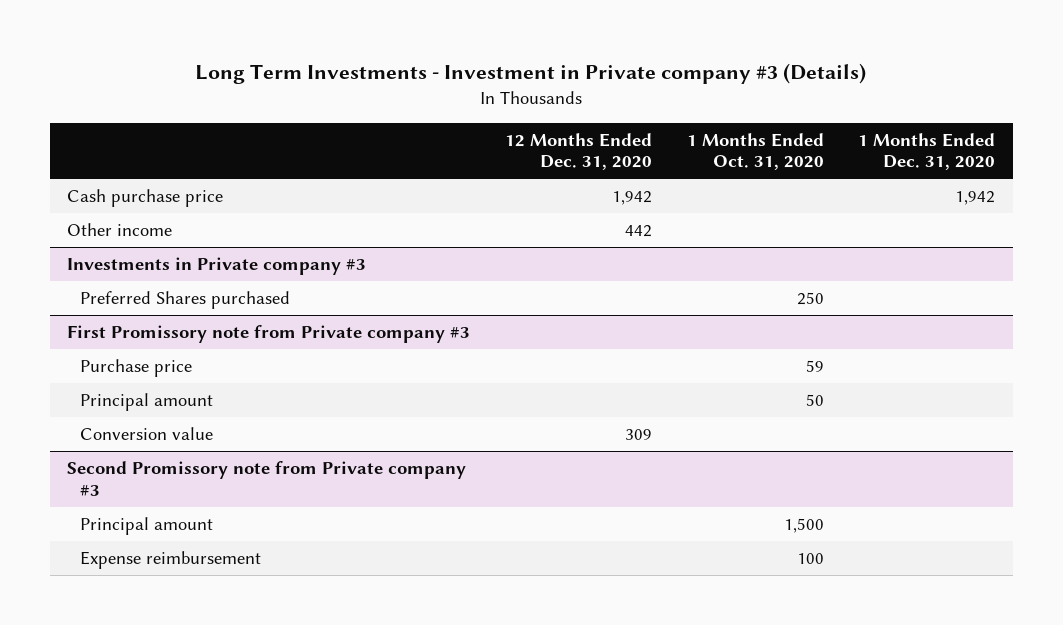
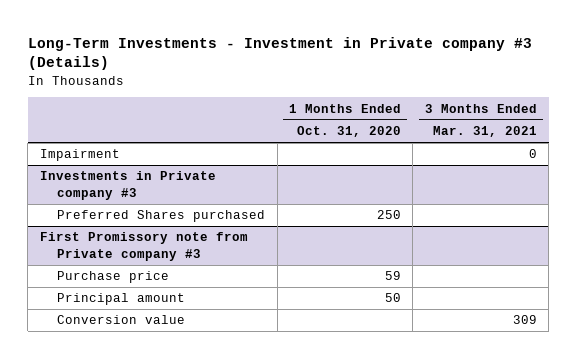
- Long Term Investments - Investment in Private company #3 (Details)
+ Long-Term Investments - Investment in Private company #3 (Details)
- | 12 Months Ended Dec. 31, 2020 | 1 Months Ended Oct. 31, 2020 | 1 Months Ended Dec. 31, 2020
+ | 1 Months Ended Oct. 31, 2020 | 3 Months Ended Mar. 31, 2021
- Cash purchase price | 1,942 | | 1,942
- Other income | 442 | |
+ Impairment | | 0
- Second Promissory note from Private company #3
- Principal amount | | 1,500 |
- Expense reimbursement | | 100 |

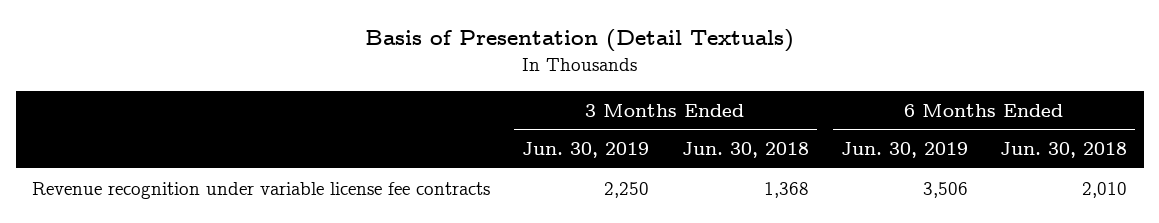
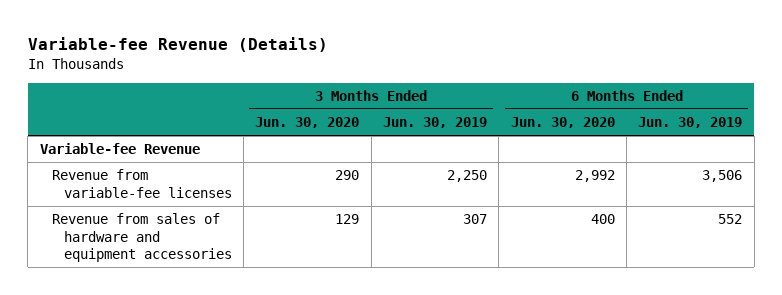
- Basis of Presentation (Detail Textuals)
+ Variable-fee Revenue (Details)
- | 3 Months Ended Jun. 30, 2019 | 3 Months Ended Jun. 30, 2018 | 6 Months Ended Jun. 30, 2019 | 6 Months Ended Jun. 30, 2018
+ | 3 Months Ended Jun. 30, 2020 | 3 Months Ended Jun. 30, 2019 | 6 Months Ended Jun. 30, 2020 | 6 Months Ended Jun. 30, 2019
- Revenue recognition under variable license fee contracts | 2,250 | 1,368 | 3,506 | 2,010
+ Variable-fee Revenue
+ Revenue from variable-fee licenses | 290 | 2,250 | 2,992 | 3,506
+ Revenue from sales of hardware and equipment accessories | 129 | 307 | 400 | 552

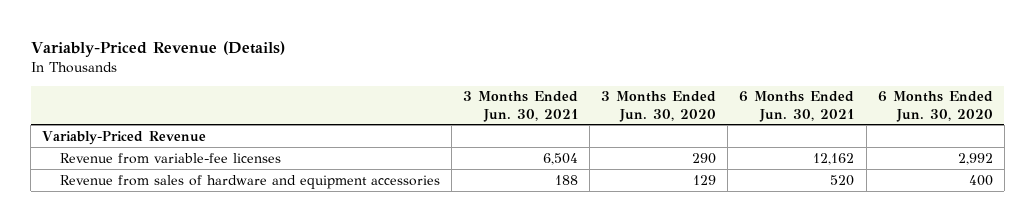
- Variable-fee Revenue (Details)
+ Variably-Priced Revenue (Details)
- | 3 Months Ended Jun. 30, 2020 | 3 Months Ended Jun. 30, 2019 | 6 Months Ended Jun. 30, 2020 | 6 Months Ended Jun. 30, 2019
+ | 3 Months Ended Jun. 30, 2021 | 3 Months Ended Jun. 30, 2020 | 6 Months Ended Jun. 30, 2021 | 6 Months Ended Jun. 30, 2020
- Variable-fee Revenue
+ Variably-Priced Revenue

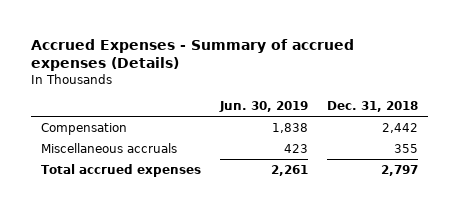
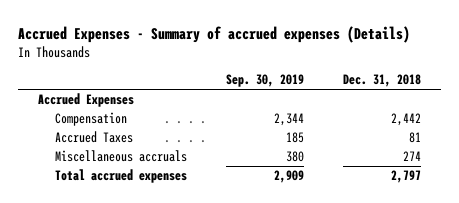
- | Jun. 30, 2019 | Dec. 31, 2018
+ | Sep. 30, 2019 | Dec. 31, 2018
+ Accrued Expenses
- Miscellaneous accruals | 423 | 355
+ Accrued Taxes | 185 | 81
+ Miscellaneous accruals | 380 | 274

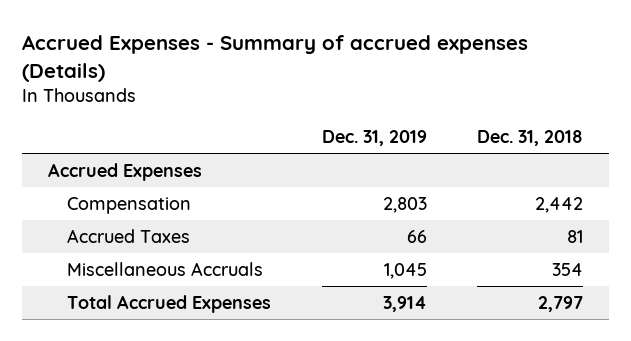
- | Sep. 30, 2019 | Dec. 31, 2018
+ | Dec. 31, 2019 | Dec. 31, 2018
- Miscellaneous accruals | 380 | 274
- Total accrued expenses | 2,909 | 2,797
+ Miscellaneous Accruals | 1,045 | 354
+ Total Accrued Expenses | 3,914 | 2,797

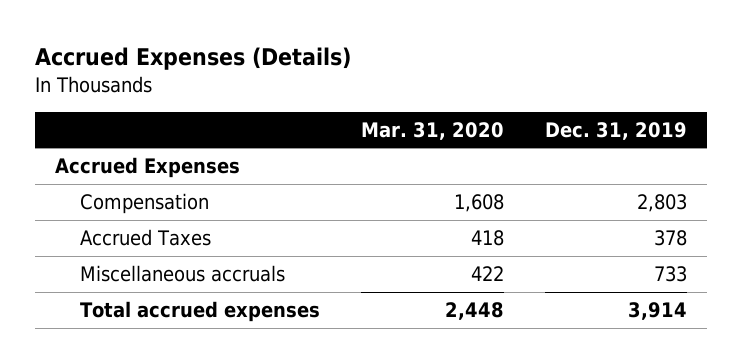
- Accrued Expenses - Summary of accrued expenses (Details)
+ Accrued Expenses (Details)
- | Dec. 31, 2019 | Dec. 31, 2018
+ | Mar. 31, 2020 | Dec. 31, 2019
- Accrued Taxes | 66 | 81
- Miscellaneous Accruals | 1,045 | 354
- Total Accrued Expenses | 3,914 | 2,797
+ Accrued Taxes | 418 | 378
+ Miscellaneous accruals | 422 | 733
+ Total accrued expenses | 2,448 | 3,914

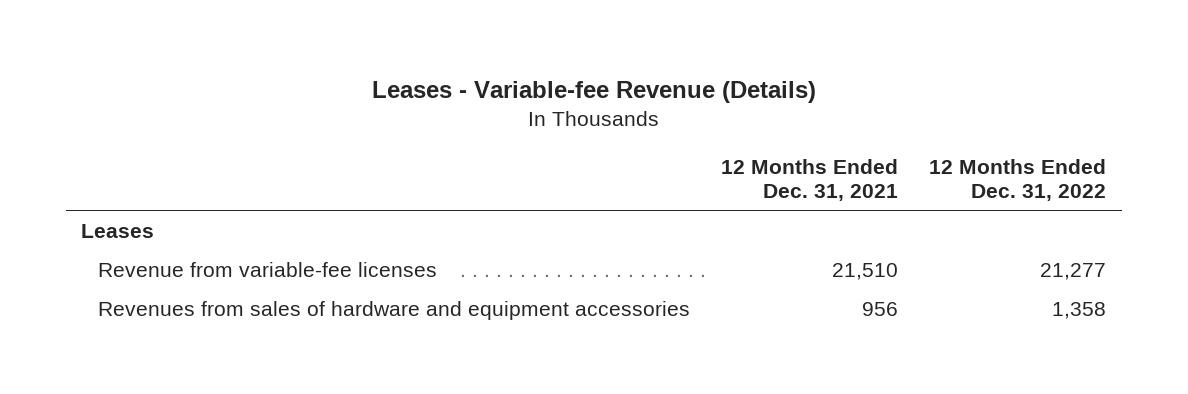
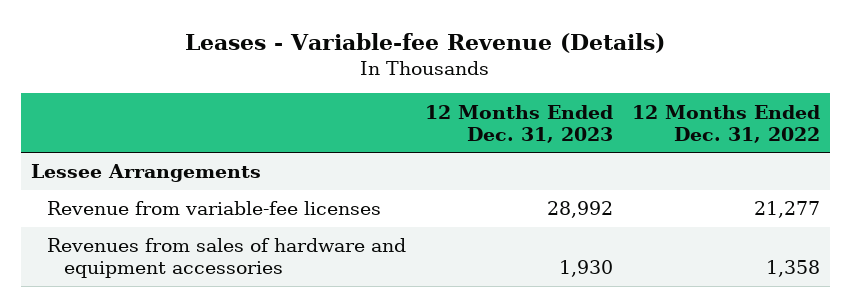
- | 12 Months Ended Dec. 31, 2021 | 12 Months Ended Dec. 31, 2022
+ | 12 Months Ended Dec. 31, 2023 | 12 Months Ended Dec. 31, 2022
- Leases
+ Lessee Arrangements

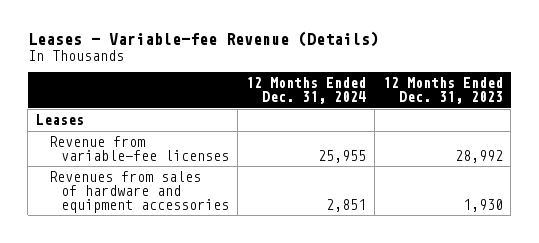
- | 12 Months Ended Dec. 31, 2023 | 12 Months Ended Dec. 31, 2022
+ | 12 Months Ended Dec. 31, 2024 | 12 Months Ended Dec. 31, 2023
- Lessee Arrangements
+ Leases

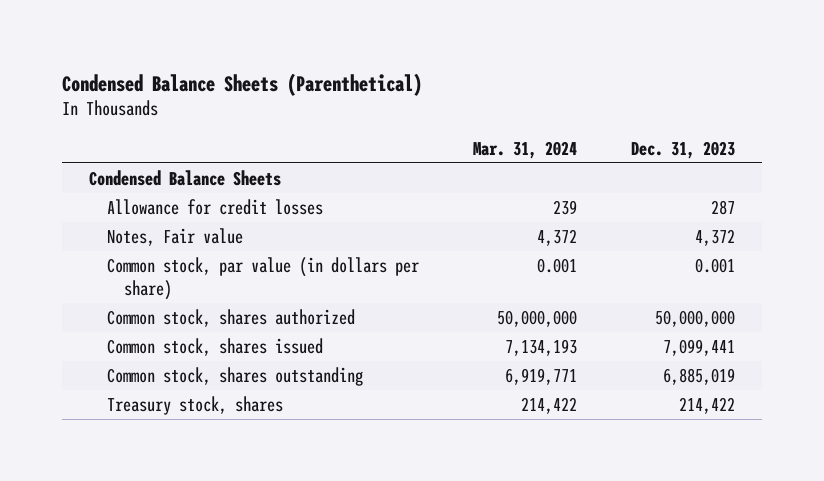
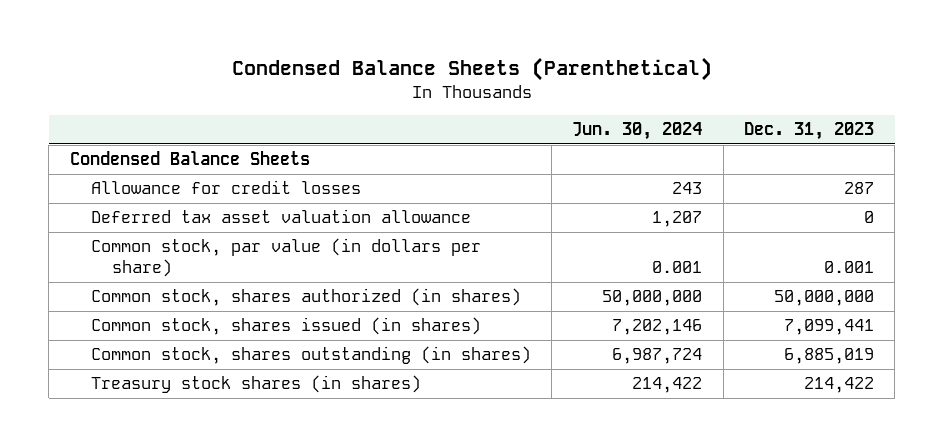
- | Mar. 31, 2024 | Dec. 31, 2023
+ | Jun. 30, 2024 | Dec. 31, 2023
- Notes, Fair value | 4,372 | 4,372
+ Deferred tax asset valuation allowance | 1,207 | 0
- Common stock, shares authorized | 50,000,000 | 50,000,000
- Common stock, shares issued | 7,134,193 | 7,099,441
- Common stock, shares outstanding | 6,919,771 | 6,885,019
- Treasury stock, shares | 214,422 | 214,422
+ Common stock, shares authorized (in shares) | 50,000,000 | 50,000,000
+ Common stock, shares issued (in shares) | 7,202,146 | 7,099,441
+ Common stock, shares outstanding (in shares) | 6,987,724 | 6,885,019
+ Treasury stock shares (in shares) | 214,422 | 214,422

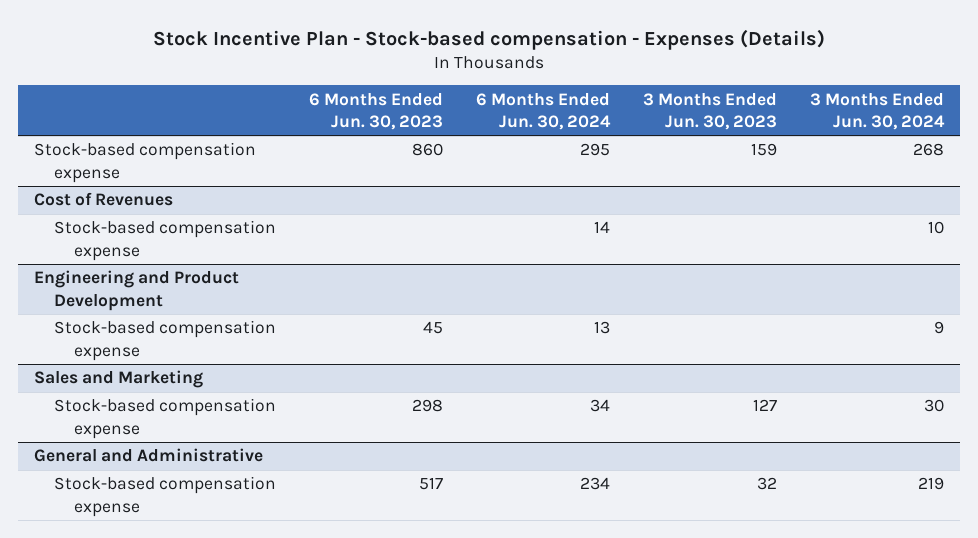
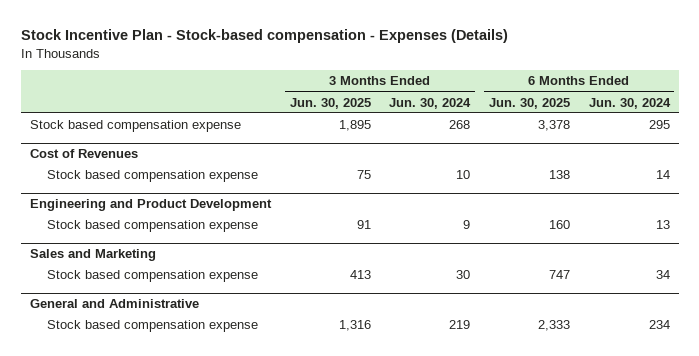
- | 6 Months Ended Jun. 30, 2023 | 6 Months Ended Jun. 30, 2024 | 3 Months Ended Jun. 30, 2023 | 3 Months Ended Jun. 30, 2024
+ | 3 Months Ended Jun. 30, 2025 | 3 Months Ended Jun. 30, 2024 | 6 Months Ended Jun. 30, 2025 | 6 Months Ended Jun. 30, 2024
- Stock-based compensation expense | 860 | 295 | 159 | 268
+ Stock based compensation expense | 1,895 | 268 | 3,378 | 295
@ Cost of Revenues
- Stock-based compensation expense | | 14 | | 10
+ Stock based compensation expense | 75 | 10 | 138 | 14
@ Engineering and Product Development
- Stock-based compensation expense | 45 | 13 | | 9
+ Stock based compensation expense | 91 | 9 | 160 | 13
@ Sales and Marketing
- Stock-based compensation expense | 298 | 34 | 127 | 30
+ Stock based compensation expense | 413 | 30 | 747 | 34
@ General and Administrative
- Stock-based compensation expense | 517 | 234 | 32 | 219
+ Stock based compensation expense | 1,316 | 219 | 2,333 | 234

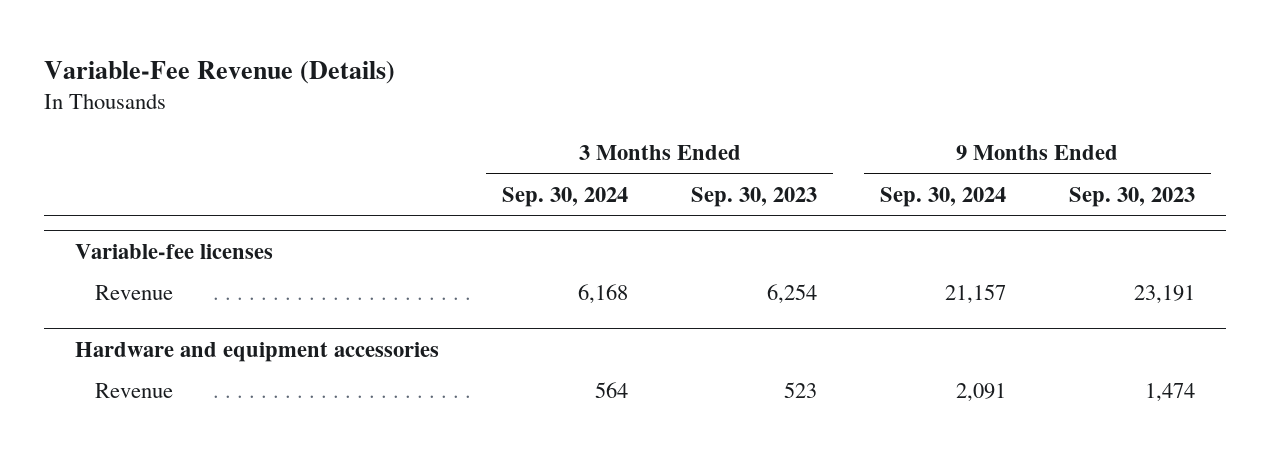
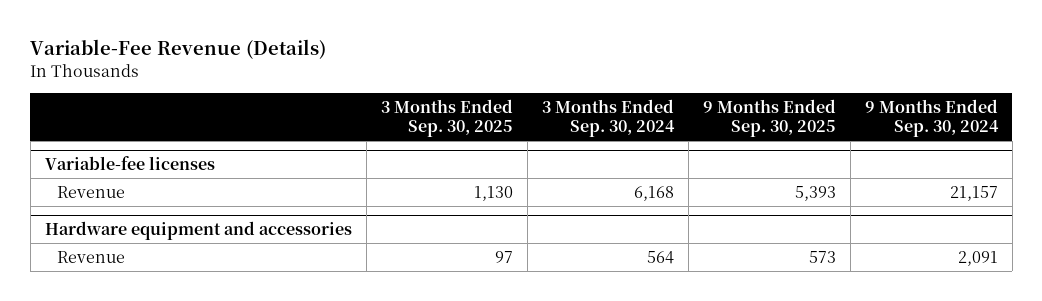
- | 3 Months Ended Sep. 30, 2024 | 3 Months Ended Sep. 30, 2023 | 9 Months Ended Sep. 30, 2024 | 9 Months Ended Sep. 30, 2023
+ | 3 Months Ended Sep. 30, 2025 | 3 Months Ended Sep. 30, 2024 | 9 Months Ended Sep. 30, 2025 | 9 Months Ended Sep. 30, 2024
- Hardware and equipment accessories
+ Hardware equipment and accessories

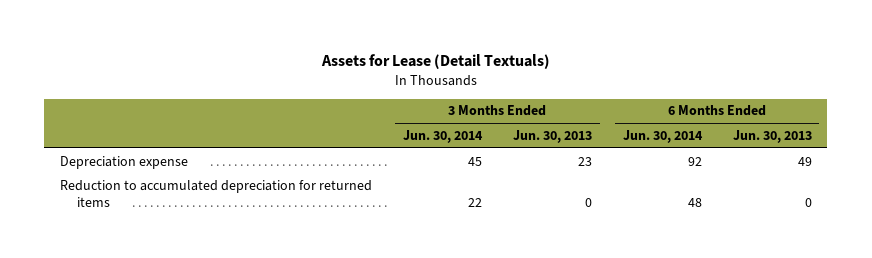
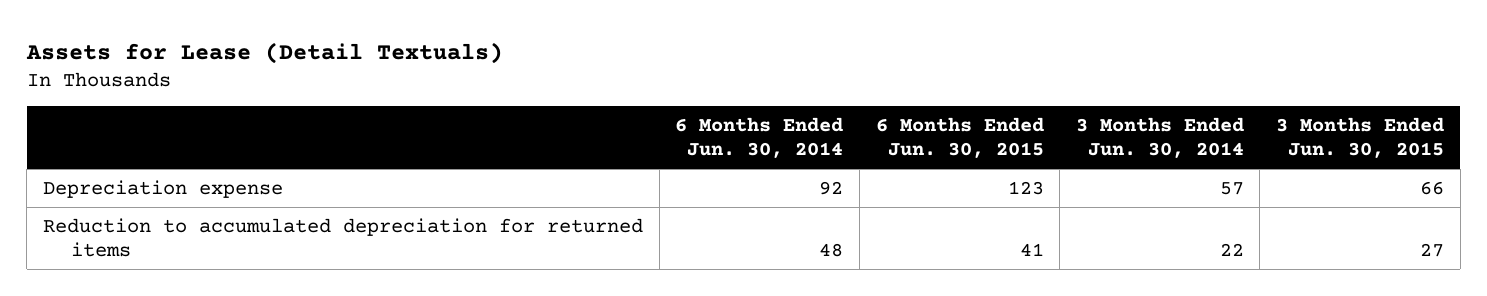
- | 3 Months Ended Jun. 30, 2014 | 3 Months Ended Jun. 30, 2013 | 6 Months Ended Jun. 30, 2014 | 6 Months Ended Jun. 30, 2013
+ | 6 Months Ended Jun. 30, 2014 | 6 Months Ended Jun. 30, 2015 | 3 Months Ended Jun. 30, 2014 | 3 Months Ended Jun. 30, 2015
- Depreciation expense | 45 | 23 | 92 | 49
+ Depreciation expense | 92 | 123 | 57 | 66

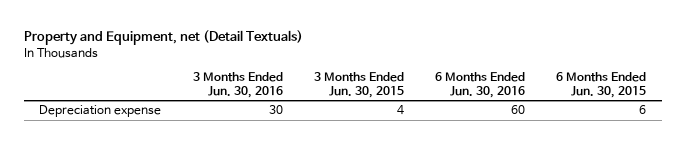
- Assets for Lease (Detail Textuals)
+ Property and Equipment, net (Detail Textuals)
- | 6 Months Ended Jun. 30, 2014 | 6 Months Ended Jun. 30, 2015 | 3 Months Ended Jun. 30, 2014 | 3 Months Ended Jun. 30, 2015
+ | 3 Months Ended Jun. 30, 2016 | 3 Months Ended Jun. 30, 2015 | 6 Months Ended Jun. 30, 2016 | 6 Months Ended Jun. 30, 2015
- Depreciation expense | 92 | 123 | 57 | 66
- Reduction to accumulated depreciation for returned items | 48 | 41 | 22 | 27
+ Depreciation expense | 30 | 4 | 60 | 6

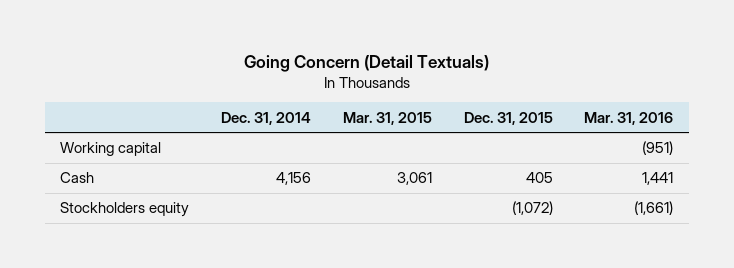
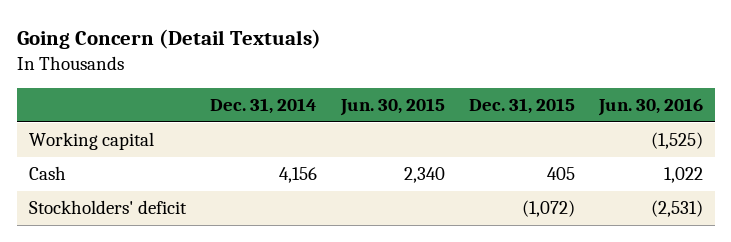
- | Dec. 31, 2014 | Mar. 31, 2015 | Dec. 31, 2015 | Mar. 31, 2016
+ | Dec. 31, 2014 | Jun. 30, 2015 | Dec. 31, 2015 | Jun. 30, 2016
- Stockholders equity | | | (1,072) | (1,661)
+ Stockholders' deficit | | | (1,072) | (2,531)

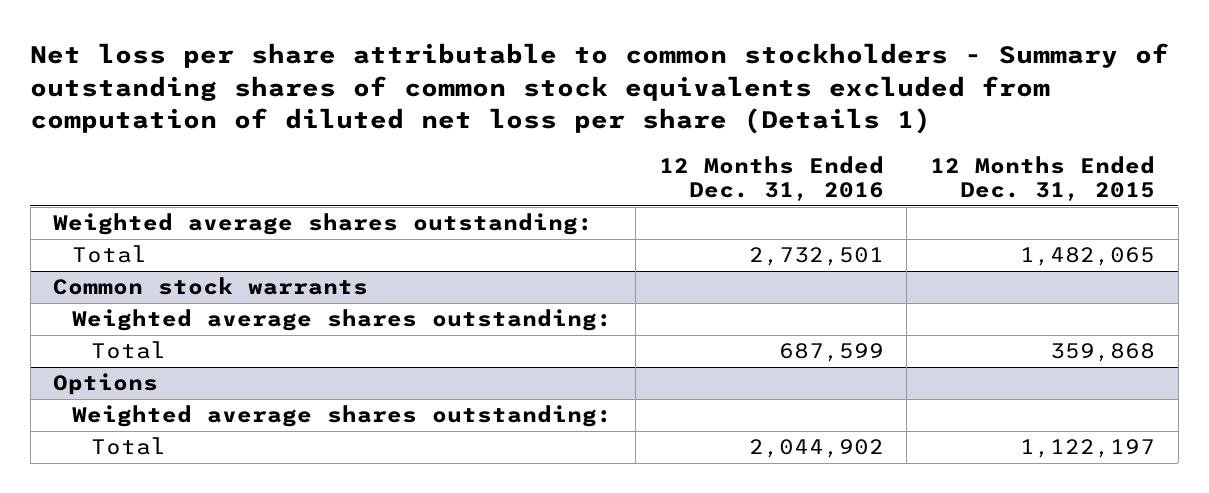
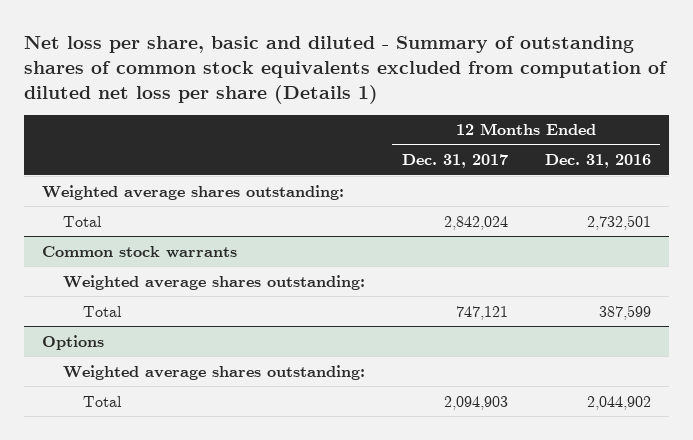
- Net loss per share attributable to common stockholders - Summary of outstanding shares of common stock equivalents excluded from computation of diluted net loss per share (Details 1)
+ Net loss per share, basic and diluted - Summary of outstanding shares of common stock equivalents excluded from computation of diluted net loss per share (Details 1)
- | 12 Months Ended Dec. 31, 2016 | 12 Months Ended Dec. 31, 2015
+ | 12 Months Ended Dec. 31, 2017 | 12 Months Ended Dec. 31, 2016
@ Common stock warrants
- Total | 687,599 | 359,868
+ Total | 747,121 | 387,599

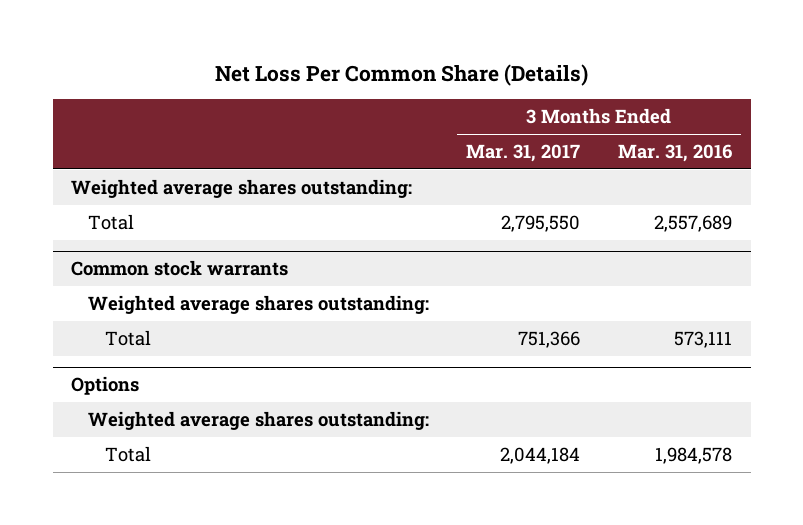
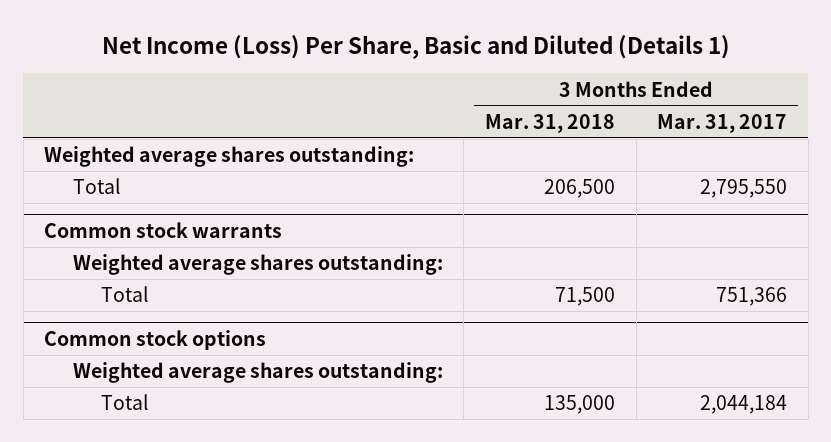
- Net Loss Per Common Share (Details)
+ Net Income (Loss) Per Share, Basic and Diluted (Details 1)
- | 3 Months Ended Mar. 31, 2017 | 3 Months Ended Mar. 31, 2016
+ | 3 Months Ended Mar. 31, 2018 | 3 Months Ended Mar. 31, 2017
- Options
+ Common stock options

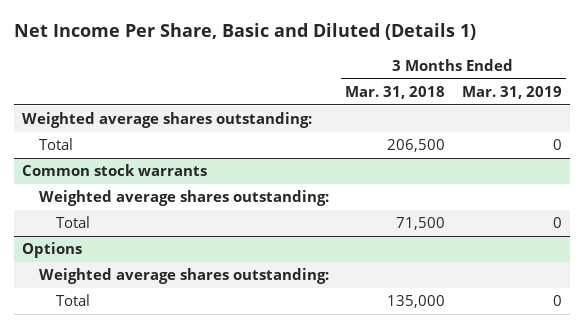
- Net Income (Loss) Per Share, Basic and Diluted (Details 1)
+ Net Income Per Share, Basic and Diluted (Details 1)
- | 3 Months Ended Mar. 31, 2018 | 3 Months Ended Mar. 31, 2017
+ | 3 Months Ended Mar. 31, 2018 | 3 Months Ended Mar. 31, 2019
- Common stock options
+ Options

